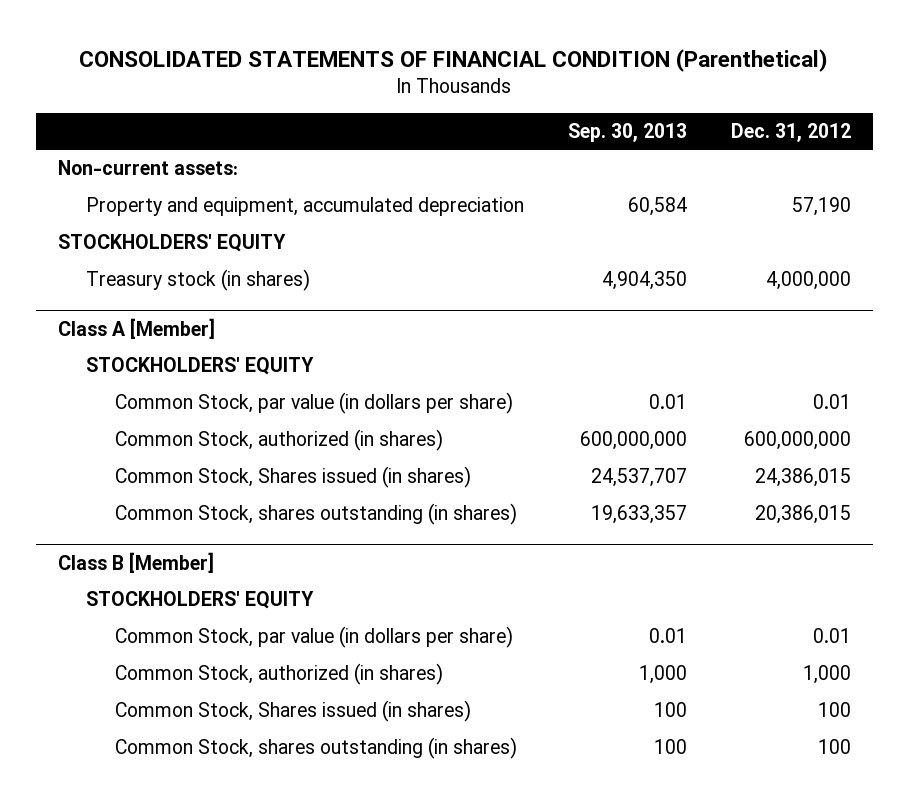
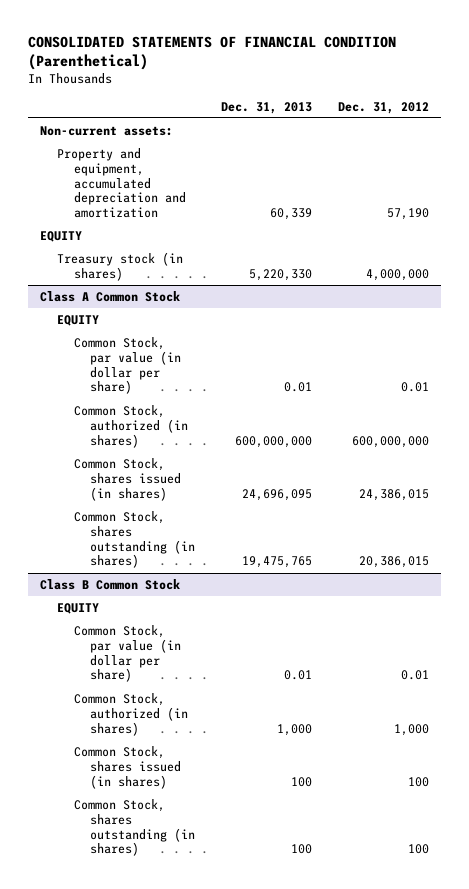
- | Sep. 30, 2013 | Dec. 31, 2012
+ | Dec. 31, 2013 | Dec. 31, 2012
- Property and equipment, accumulated depreciation | 60,584 | 57,190
- STOCKHOLDERS' EQUITY
+ Property and equipment, accumulated depreciation and amortization | 60,339 | 57,190
+ EQUITY
- Class A [Member]
- STOCKHOLDERS' EQUITY
- Common Stock, par value (in dollars per share) | 0.01 | 0.01
+ Class A Common Stock
+ EQUITY
+ Common Stock, par value (in dollar per share) | 0.01 | 0.01
- Common Stock, Shares issued (in shares) | 24,537,707 | 24,386,015
+ Common Stock, shares issued (in shares) | 24,696,095 | 24,386,015
- Class B [Member]
- STOCKHOLDERS' EQUITY
- Common Stock, par value (in dollars per share) | 0.01 | 0.01
+ Class B Common Stock
+ EQUITY
+ Common Stock, par value (in dollar per share) | 0.01 | 0.01
- Common Stock, Shares issued (in shares) | 100 | 100
+ Common Stock, shares issued (in shares) | 100 | 100

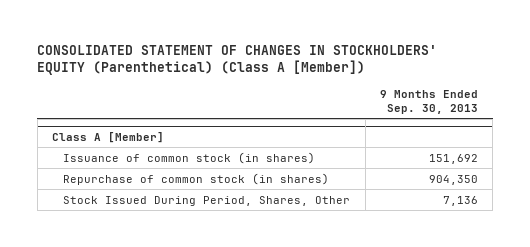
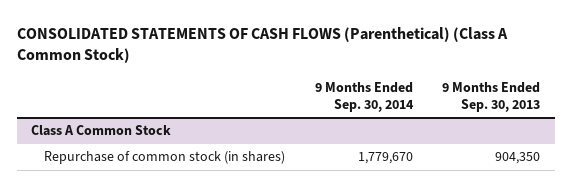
- CONSOLIDATED STATEMENT OF CHANGES IN STOCKHOLDERS' EQUITY (Parenthetical) (Class A [Member])
+ CONSOLIDATED STATEMENTS OF CASH FLOWS (Parenthetical) (Class A Common Stock)
- | 9 Months Ended Sep. 30, 2013
+ | 9 Months Ended Sep. 30, 2014 | 9 Months Ended Sep. 30, 2013
- Class A [Member]
- Issuance of common stock (in shares) | 151,692
+ Class A Common Stock
- Stock Issued During Period, Shares, Other | 7,136

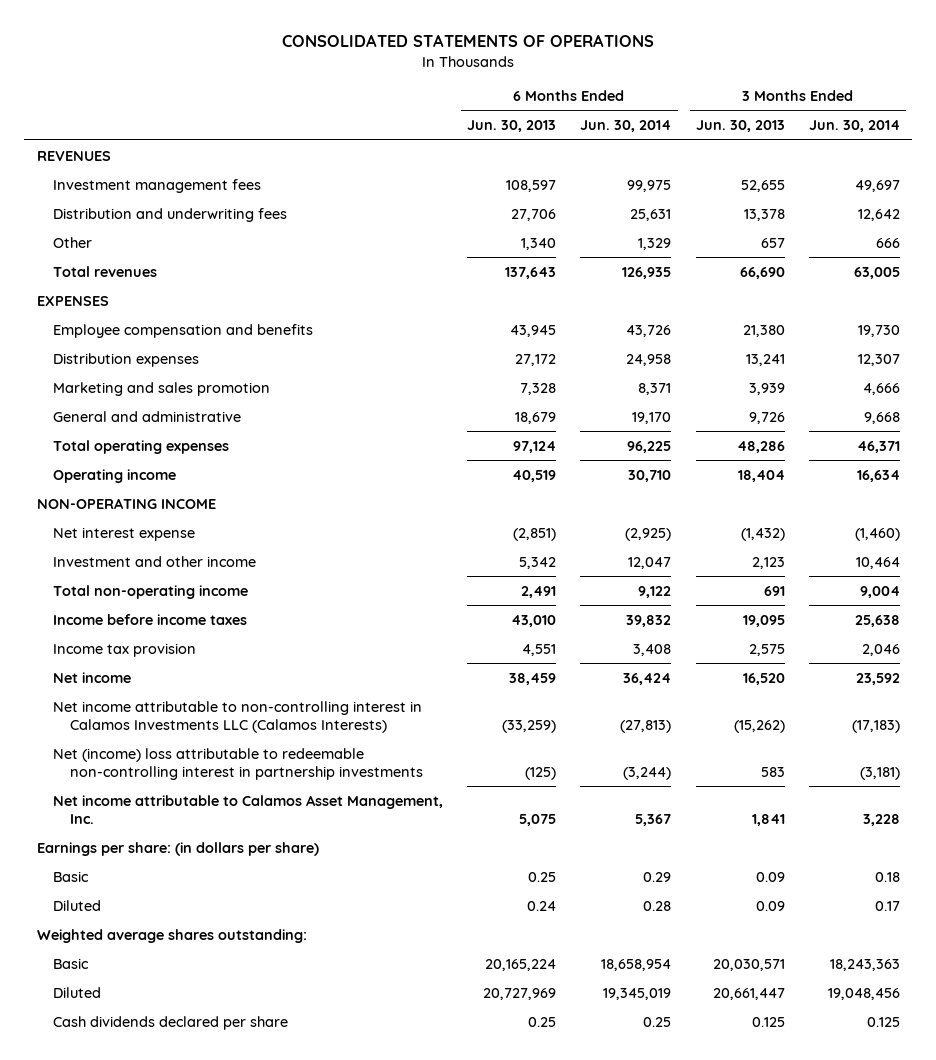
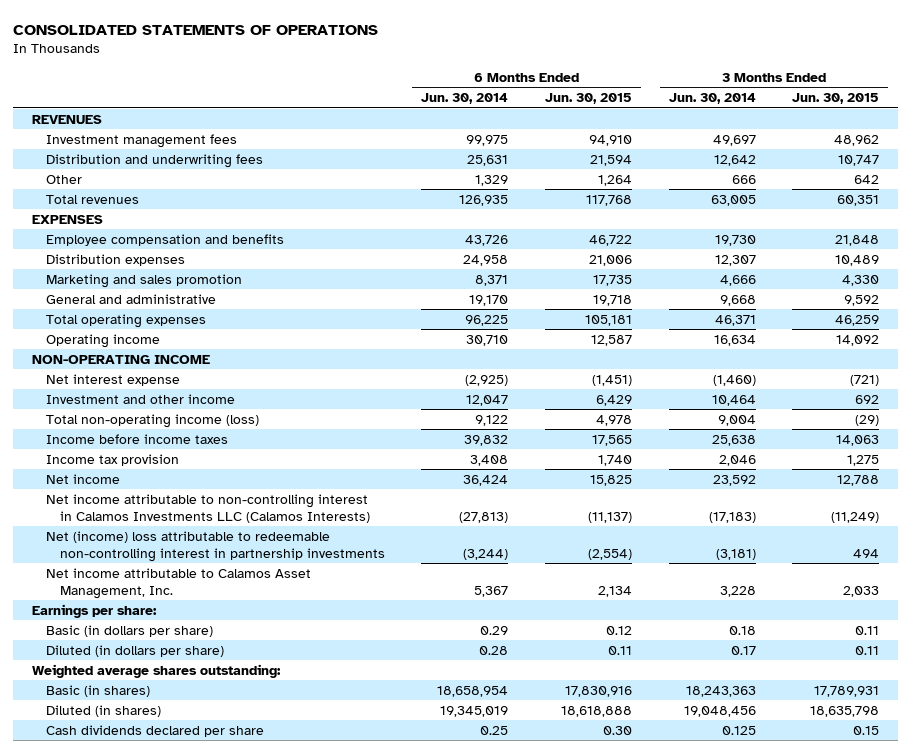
- | 6 Months Ended Jun. 30, 2013 | 6 Months Ended Jun. 30, 2014 | 3 Months Ended Jun. 30, 2013 | 3 Months Ended Jun. 30, 2014
+ | 6 Months Ended Jun. 30, 2014 | 6 Months Ended Jun. 30, 2015 | 3 Months Ended Jun. 30, 2014 | 3 Months Ended Jun. 30, 2015
- Total non-operating income | 2,491 | 9,122 | 691 | 9,004
+ Total non-operating income (loss) | 9,122 | 4,978 | 9,004 | (29)
- Earnings per share: (in dollars per share)
- Basic | 0.25 | 0.29 | 0.09 | 0.18
- Diluted | 0.24 | 0.28 | 0.09 | 0.17
+ Earnings per share:
+ Basic (in dollars per share) | 0.29 | 0.12 | 0.18 | 0.11
+ Diluted (in dollars per share) | 0.28 | 0.11 | 0.17 | 0.11
- Basic | 20,165,224 | 18,658,954 | 20,030,571 | 18,243,363
- Diluted | 20,727,969 | 19,345,019 | 20,661,447 | 19,048,456
+ Basic (in shares) | 18,658,954 | 17,830,916 | 18,243,363 | 17,789,931
+ Diluted (in shares) | 19,345,019 | 18,618,888 | 19,048,456 | 18,635,798

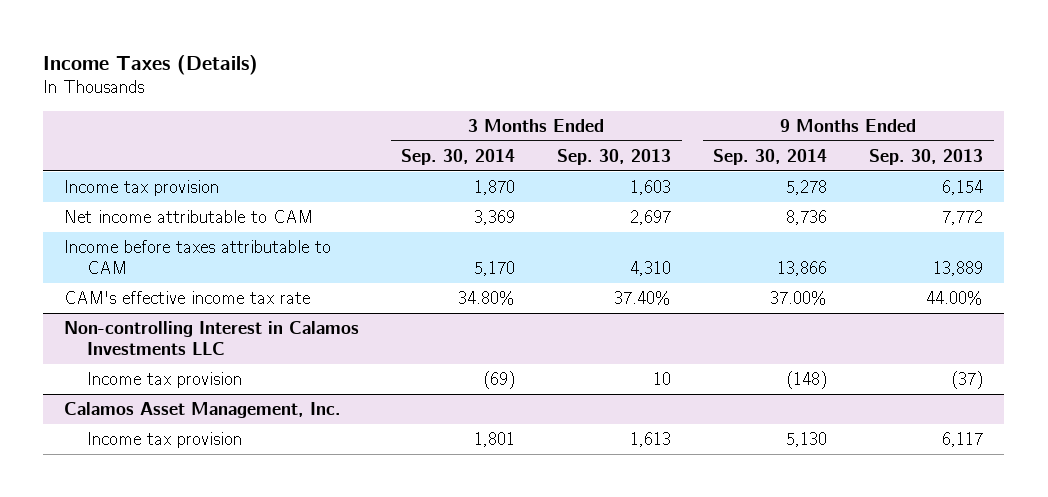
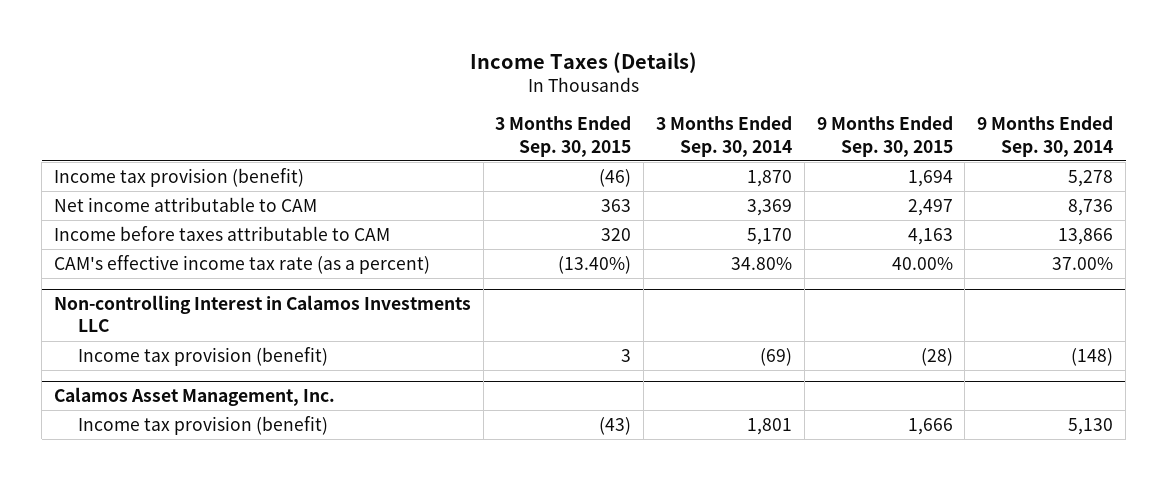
- | 3 Months Ended Sep. 30, 2014 | 3 Months Ended Sep. 30, 2013 | 9 Months Ended Sep. 30, 2014 | 9 Months Ended Sep. 30, 2013
+ | 3 Months Ended Sep. 30, 2015 | 3 Months Ended Sep. 30, 2014 | 9 Months Ended Sep. 30, 2015 | 9 Months Ended Sep. 30, 2014
- Income tax provision | 1,870 | 1,603 | 5,278 | 6,154
+ Income tax provision (benefit) | (46) | 1,870 | 1,694 | 5,278
- CAM's effective income tax rate | 34.80% | 37.40% | 37.00% | 44.00%
+ CAM's effective income tax rate (as a percent) | (13.40%) | 34.80% | 40.00% | 37.00%
@ Non-controlling Interest in Calamos Investments LLC
- Income tax provision | (69) | 10 | (148) | (37)
+ Income tax provision (benefit) | 3 | (69) | (28) | (148)
@ Calamos Asset Management, Inc.
- Income tax provision | 1,801 | 1,613 | 5,130 | 6,117
+ Income tax provision (benefit) | (43) | 1,801 | 1,666 | 5,130

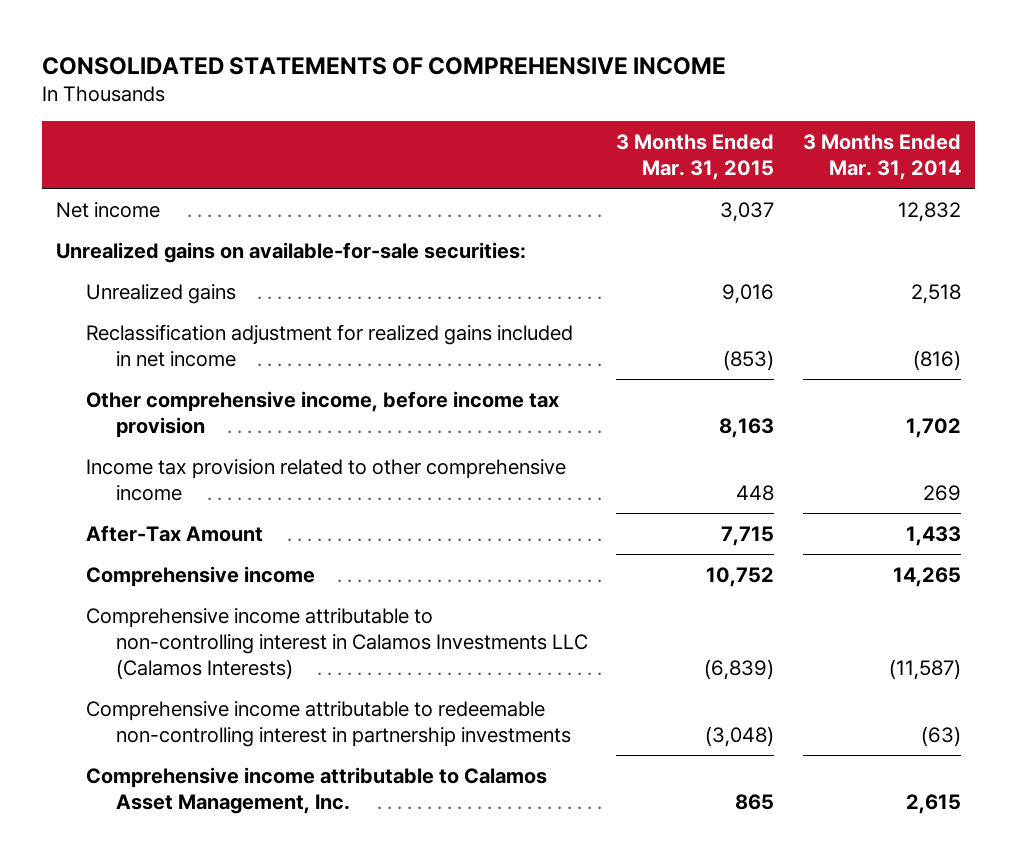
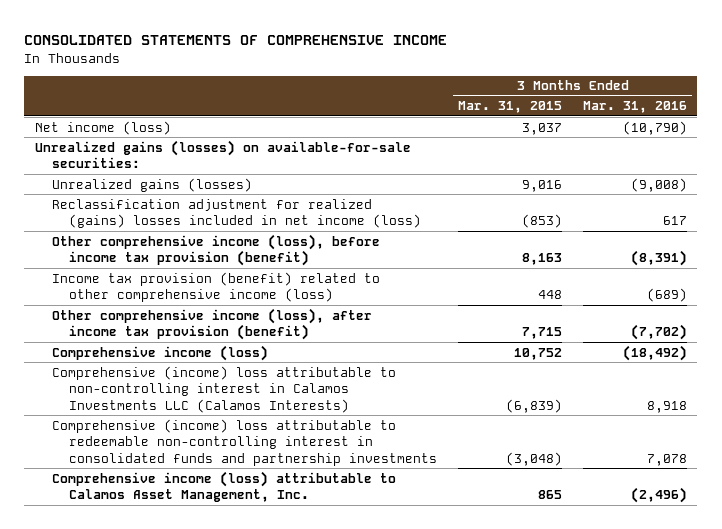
- | 3 Months Ended Mar. 31, 2015 | 3 Months Ended Mar. 31, 2014
+ | 3 Months Ended Mar. 31, 2015 | 3 Months Ended Mar. 31, 2016
- Net income | 3,037 | 12,832
- Unrealized gains on available-for-sale securities:
- Unrealized gains | 9,016 | 2,518
- Reclassification adjustment for realized gains included in net income | (853) | (816)
- Other comprehensive income, before income tax provision | 8,163 | 1,702
- Income tax provision related to other comprehensive income | 448 | 269
- After-Tax Amount | 7,715 | 1,433
- Comprehensive income | 10,752 | 14,265
- Comprehensive income attributable to non-controlling interest in Calamos Investments LLC (Calamos Interests) | (6,839) | (11,587)
- Comprehensive income attributable to redeemable non-controlling interest in partnership investments | (3,048) | (63)
- Comprehensive income attributable to Calamos Asset Management, Inc. | 865 | 2,615
+ Net income (loss) | 3,037 | (10,790)
+ Unrealized gains (losses) on available-for-sale securities:
+ Unrealized gains (losses) | 9,016 | (9,008)
+ Reclassification adjustment for realized (gains) losses included in net income (loss) | (853) | 617
+ Other comprehensive income (loss), before income tax provision (benefit) | 8,163 | (8,391)
+ Income tax provision (benefit) related to other comprehensive income (loss) | 448 | (689)
+ Other comprehensive income (loss), after income tax provision (benefit) | 7,715 | (7,702)
+ Comprehensive income (loss) | 10,752 | (18,492)
+ Comprehensive (income) loss attributable to non-controlling interest in Calamos Investments LLC (Calamos Interests) | (6,839) | 8,918
+ Comprehensive (income) loss attributable to redeemable non-controlling interest in consolidated funds and partnership investments | (3,048) | 7,078
+ Comprehensive income (loss) attributable to Calamos Asset Management, Inc. | 865 | (2,496)

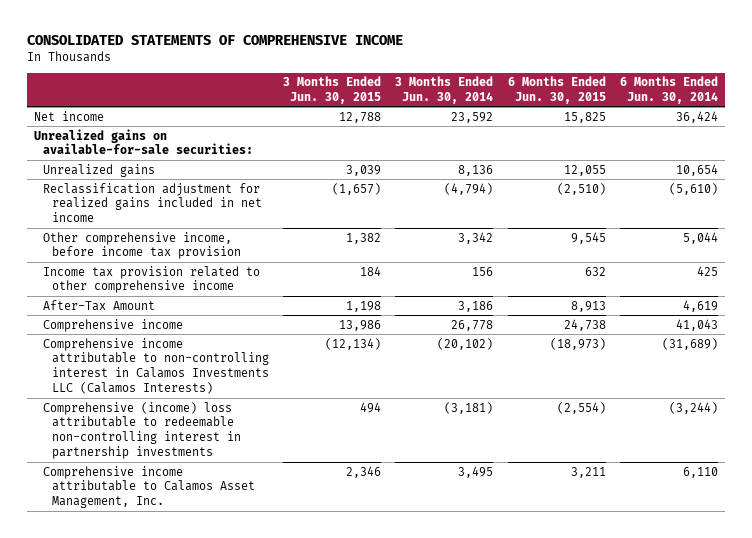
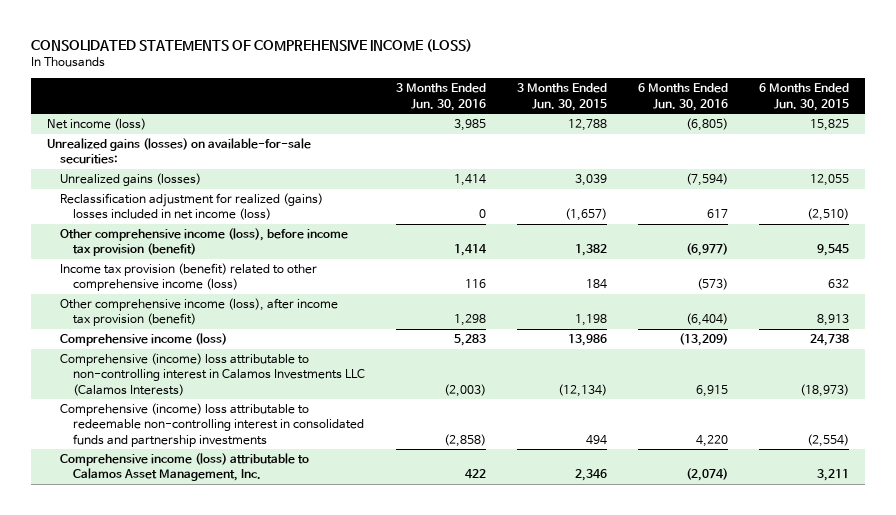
- CONSOLIDATED STATEMENTS OF COMPREHENSIVE INCOME
+ CONSOLIDATED STATEMENTS OF COMPREHENSIVE INCOME (LOSS)
- | 3 Months Ended Jun. 30, 2015 | 3 Months Ended Jun. 30, 2014 | 6 Months Ended Jun. 30, 2015 | 6 Months Ended Jun. 30, 2014
+ | 3 Months Ended Jun. 30, 2016 | 3 Months Ended Jun. 30, 2015 | 6 Months Ended Jun. 30, 2016 | 6 Months Ended Jun. 30, 2015
- Net income | 12,788 | 23,592 | 15,825 | 36,424
- Unrealized gains on available-for-sale securities:
- Unrealized gains | 3,039 | 8,136 | 12,055 | 10,654
- Reclassification adjustment for realized gains included in net income | (1,657) | (4,794) | (2,510) | (5,610)
- Other comprehensive income, before income tax provision | 1,382 | 3,342 | 9,545 | 5,044
- Income tax provision related to other comprehensive income | 184 | 156 | 632 | 425
- After-Tax Amount | 1,198 | 3,186 | 8,913 | 4,619
- Comprehensive income | 13,986 | 26,778 | 24,738 | 41,043
- Comprehensive income attributable to non-controlling interest in Calamos Investments LLC (Calamos Interests) | (12,134) | (20,102) | (18,973) | (31,689)
- Comprehensive (income) loss attributable to redeemable non-controlling interest in partnership investments | 494 | (3,181) | (2,554) | (3,244)
- Comprehensive income attributable to Calamos Asset Management, Inc. | 2,346 | 3,495 | 3,211 | 6,110
+ Net income (loss) | 3,985 | 12,788 | (6,805) | 15,825
+ Unrealized gains (losses) on available-for-sale securities:
+ Unrealized gains (losses) | 1,414 | 3,039 | (7,594) | 12,055
+ Reclassification adjustment for realized (gains) losses included in net income (loss) | 0 | (1,657) | 617 | (2,510)
+ Other comprehensive income (loss), before income tax provision (benefit) | 1,414 | 1,382 | (6,977) | 9,545
+ Income tax provision (benefit) related to other comprehensive income (loss) | 116 | 184 | (573) | 632
+ Other comprehensive income (loss), after income tax provision (benefit) | 1,298 | 1,198 | (6,404) | 8,913
+ Comprehensive income (loss) | 5,283 | 13,986 | (13,209) | 24,738
+ Comprehensive (income) loss attributable to non-controlling interest in Calamos Investments LLC (Calamos Interests) | (2,003) | (12,134) | 6,915 | (18,973)
+ Comprehensive (income) loss attributable to redeemable non-controlling interest in consolidated funds and partnership investments | (2,858) | 494 | 4,220 | (2,554)
+ Comprehensive income (loss) attributable to Calamos Asset Management, Inc. | 422 | 2,346 | (2,074) | 3,211

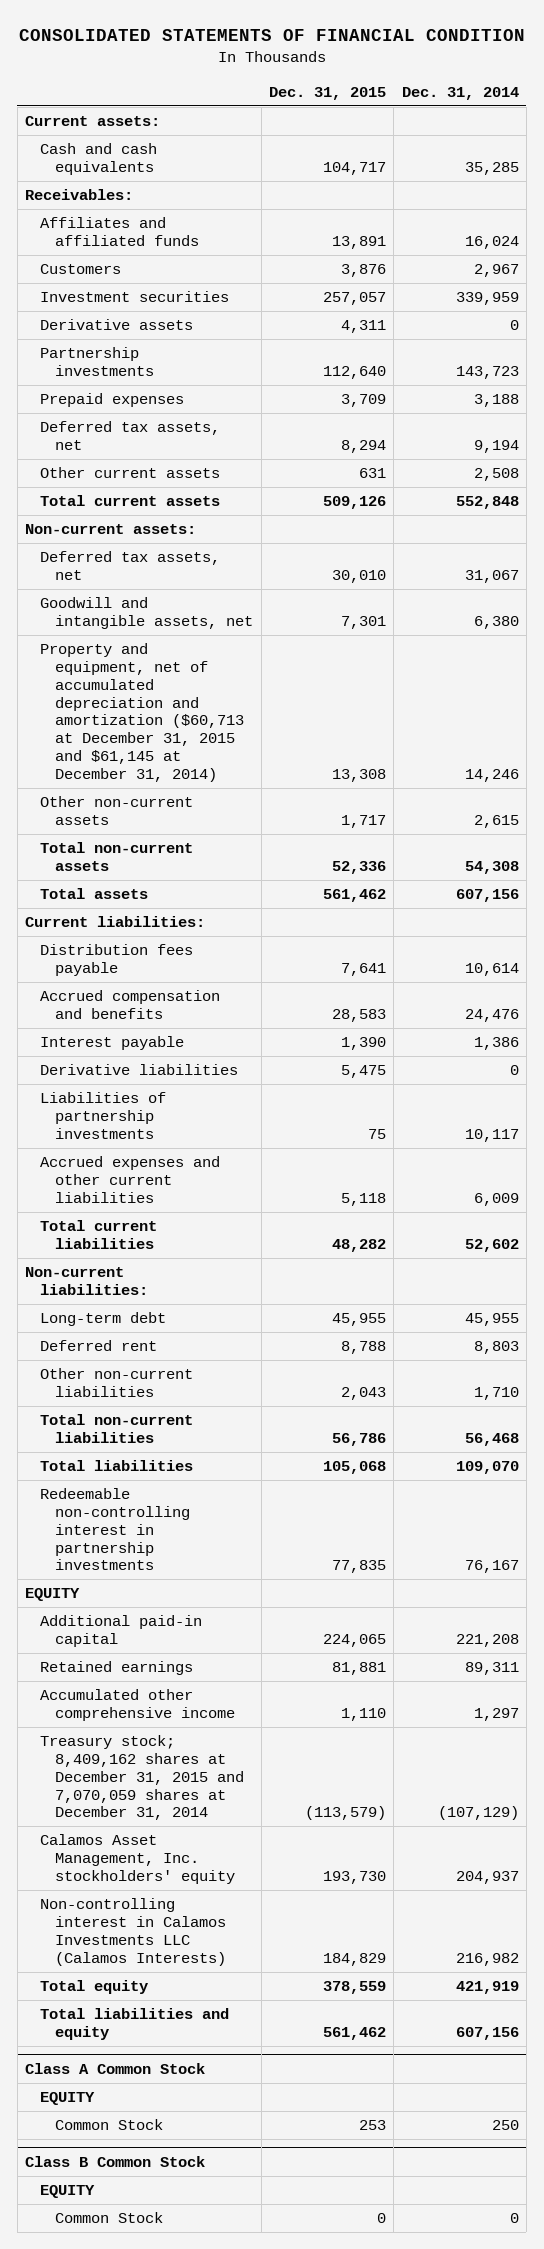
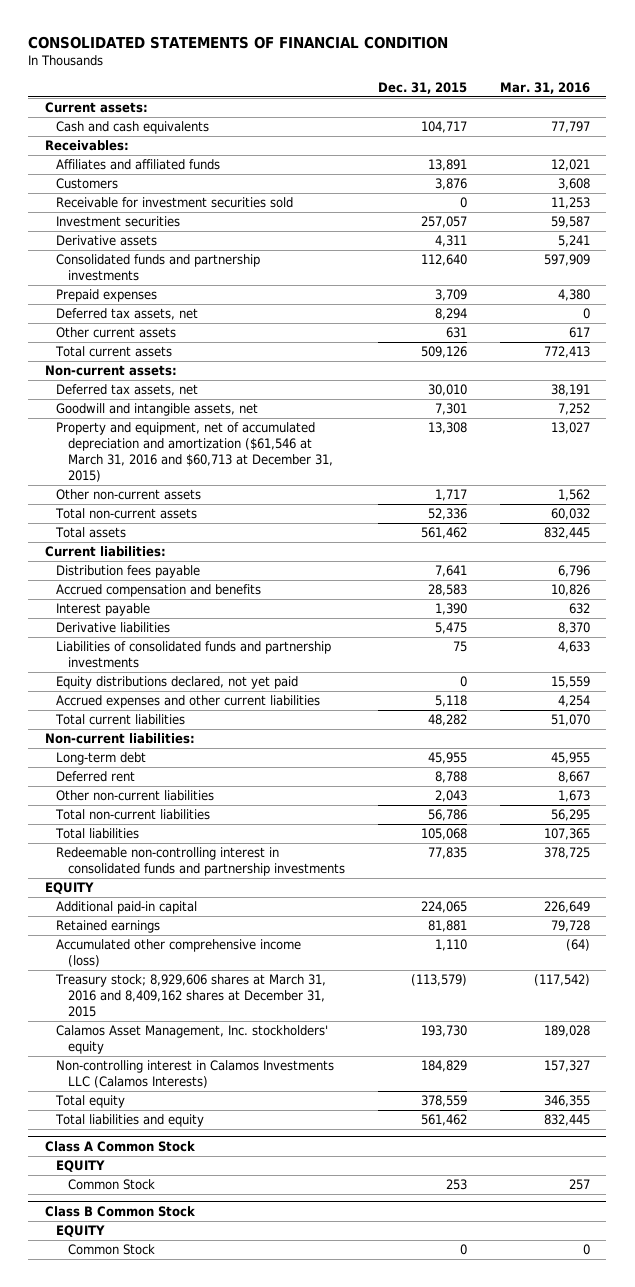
- | Dec. 31, 2015 | Dec. 31, 2014
+ | Dec. 31, 2015 | Mar. 31, 2016
+ Receivable for investment securities sold | 0 | 11,253
- Partnership investments | 112,640 | 143,723
+ Consolidated funds and partnership investments | 112,640 | 597,909
- Property and equipment, net of accumulated depreciation and amortization ($60,713 at December 31, 2015 and $61,145 at December 31, 2014) | 13,308 | 14,246
+ Property and equipment, net of accumulated depreciation and amortization ($61,546 at March 31, 2016 and $60,713 at December 31, 2015) | 13,308 | 13,027
- Liabilities of partnership investments | 75 | 10,117
+ Liabilities of consolidated funds and partnership investments | 75 | 4,633
+ Equity distributions declared, not yet paid | 0 | 15,559
- Redeemable non-controlling interest in partnership investments | 77,835 | 76,167
+ Redeemable non-controlling interest in consolidated funds and partnership investments | 77,835 | 378,725
- Accumulated other comprehensive income | 1,110 | 1,297
- Treasury stock; 8,409,162 shares at December 31, 2015 and 7,070,059 shares at December 31, 2014 | (113,579) | (107,129)
+ Accumulated other comprehensive income (loss) | 1,110 | (64)
+ Treasury stock; 8,929,606 shares at March 31, 2016 and 8,409,162 shares at December 31, 2015 | (113,579) | (117,542)

